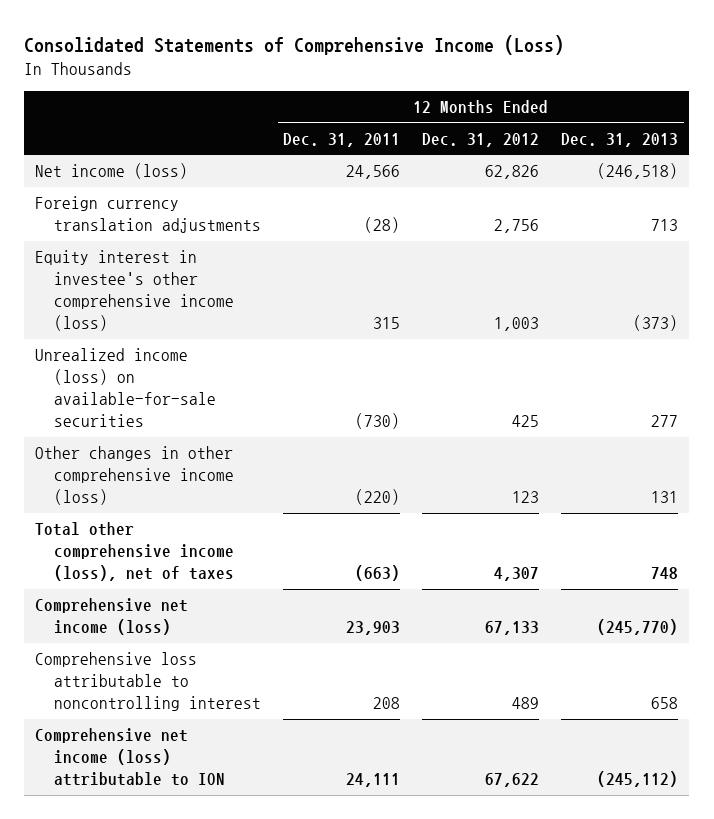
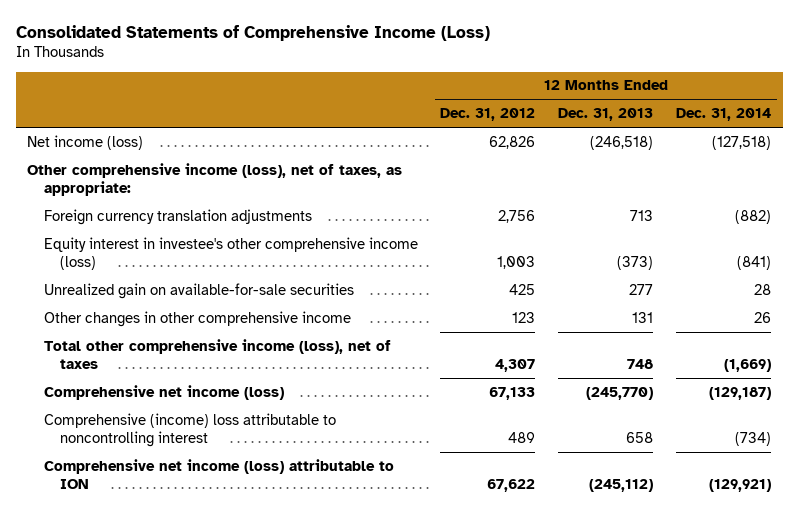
- | 12 Months Ended Dec. 31, 2011 | 12 Months Ended Dec. 31, 2012 | 12 Months Ended Dec. 31, 2013
+ | 12 Months Ended Dec. 31, 2012 | 12 Months Ended Dec. 31, 2013 | 12 Months Ended Dec. 31, 2014
+ Other comprehensive income (loss), net of taxes, as appropriate:
- Unrealized income (loss) on available-for-sale securities | (730) | 425 | 277
- Other changes in other comprehensive income (loss) | (220) | 123 | 131
+ Unrealized gain on available-for-sale securities | 425 | 277 | 28
+ Other changes in other comprehensive income | 123 | 131 | 26
- Comprehensive loss attributable to noncontrolling interest | 208 | 489 | 658
+ Comprehensive (income) loss attributable to noncontrolling interest | 489 | 658 | (734)

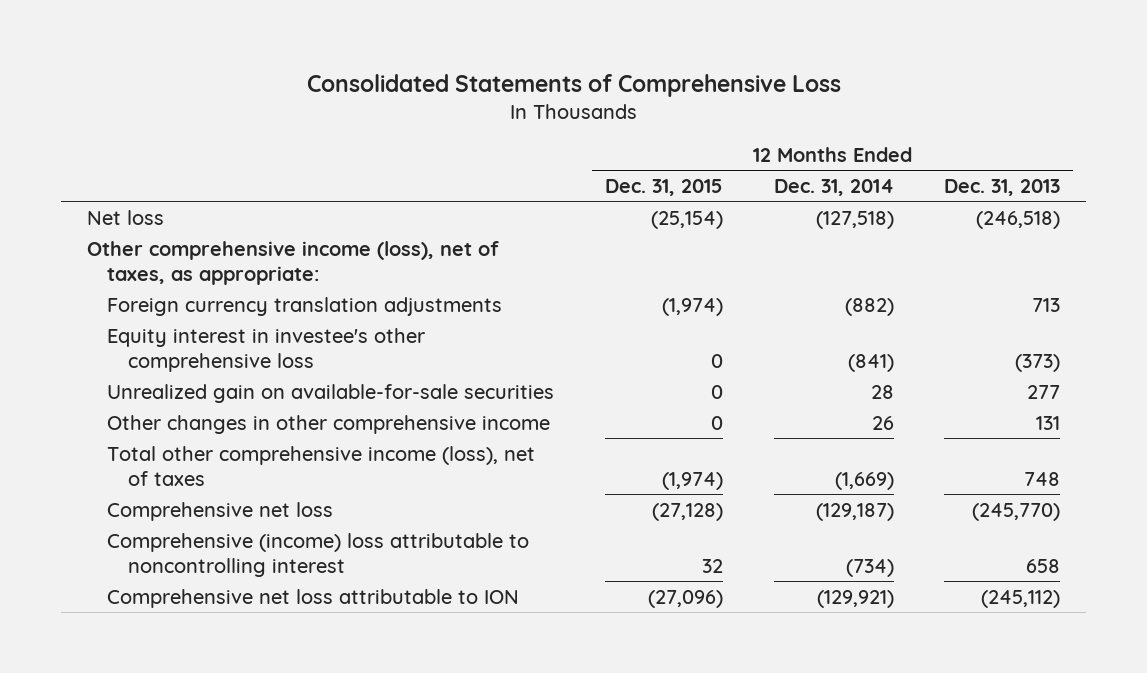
- Consolidated Statements of Comprehensive Income (Loss)
+ Consolidated Statements of Comprehensive Loss
- | 12 Months Ended Dec. 31, 2012 | 12 Months Ended Dec. 31, 2013 | 12 Months Ended Dec. 31, 2014
+ | 12 Months Ended Dec. 31, 2015 | 12 Months Ended Dec. 31, 2014 | 12 Months Ended Dec. 31, 2013
- Net income (loss) | 62,826 | (246,518) | (127,518)
+ Net loss | (25,154) | (127,518) | (246,518)
- Equity interest in investee's other comprehensive income (loss) | 1,003 | (373) | (841)
+ Equity interest in investee's other comprehensive loss | 0 | (841) | (373)
- Comprehensive net income (loss) | 67,133 | (245,770) | (129,187)
+ Comprehensive net loss | (27,128) | (129,187) | (245,770)
- Comprehensive net income (loss) attributable to ION | 67,622 | (245,112) | (129,921)
+ Comprehensive net loss attributable to ION | (27,096) | (129,921) | (245,112)

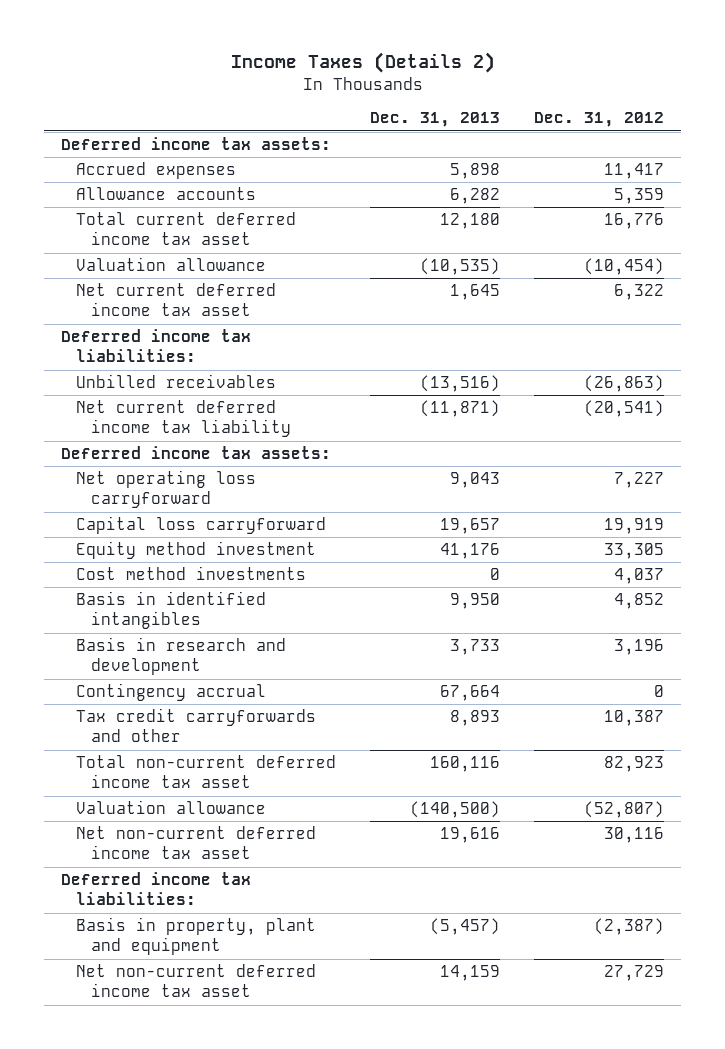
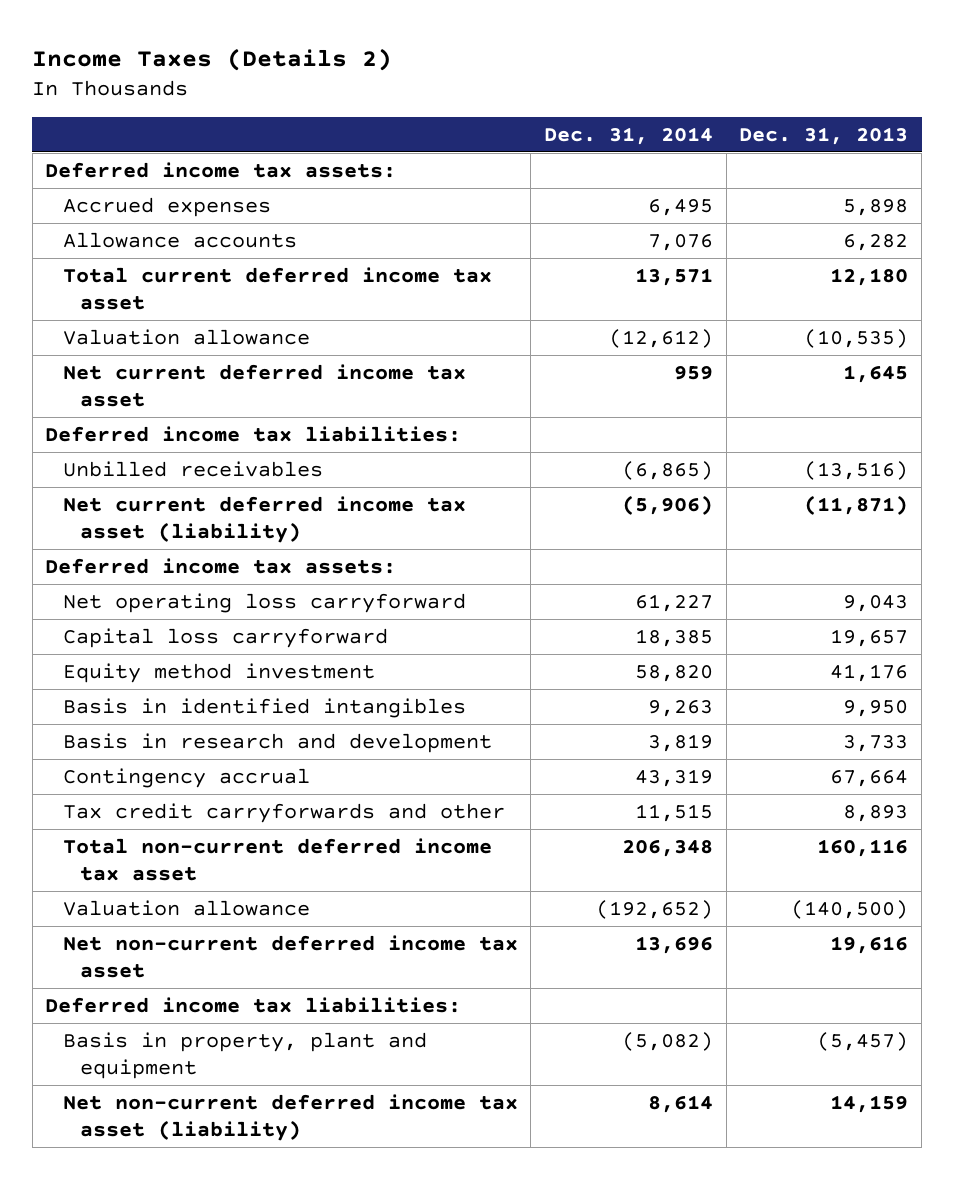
- | Dec. 31, 2013 | Dec. 31, 2012
+ | Dec. 31, 2014 | Dec. 31, 2013
- Net current deferred income tax liability | (11,871) | (20,541)
+ Net current deferred income tax asset (liability) | (5,906) | (11,871)
- Cost method investments | 0 | 4,037
- Net non-current deferred income tax asset | 14,159 | 27,729
+ Net non-current deferred income tax asset (liability) | 8,614 | 14,159

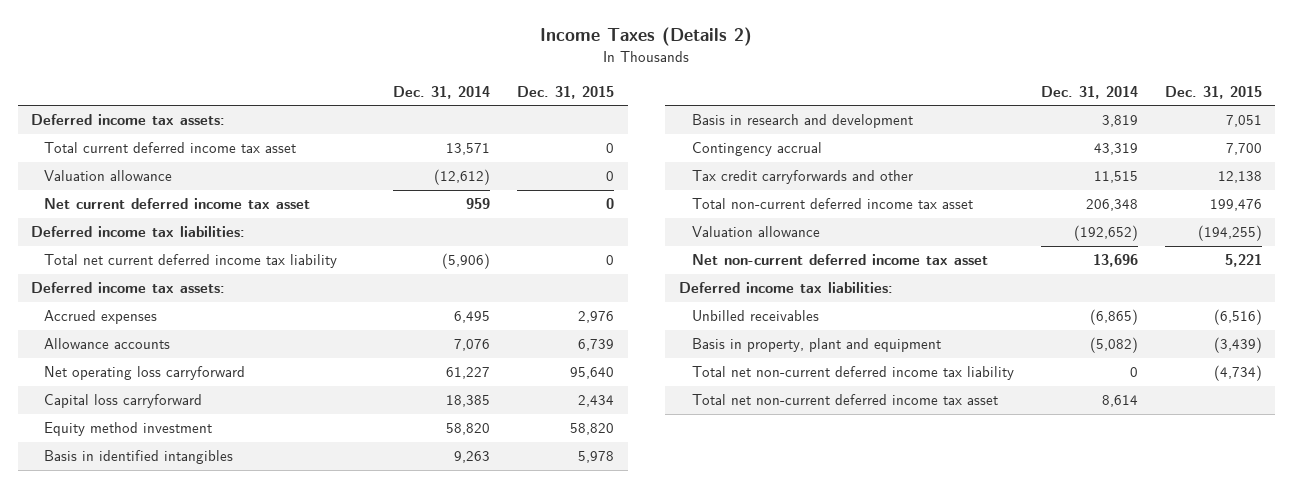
- | Dec. 31, 2014 | Dec. 31, 2013
+ | Dec. 31, 2014 | Dec. 31, 2015
- Net current deferred income tax asset (liability) | (5,906) | (11,871)
+ Total net current deferred income tax liability | (5,906) | 0
moved down: Accrued expenses | 6,495 | 2,976
moved down: Allowance accounts | 7,076 | 6,739
moved down: Unbilled receivables | (6,865) | (6,516)
- Net non-current deferred income tax asset (liability) | 8,614 | 14,159
+ Total net non-current deferred income tax liability | 0 | (4,734)
+ Total net non-current deferred income tax asset | 8,614 |

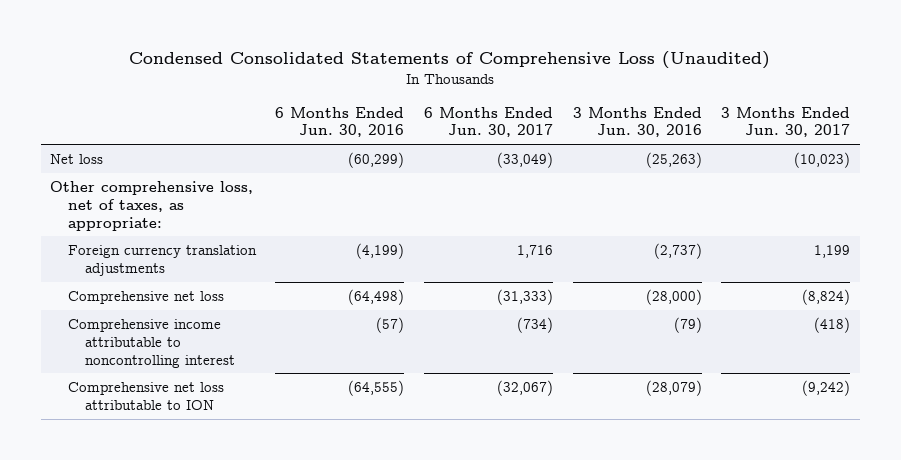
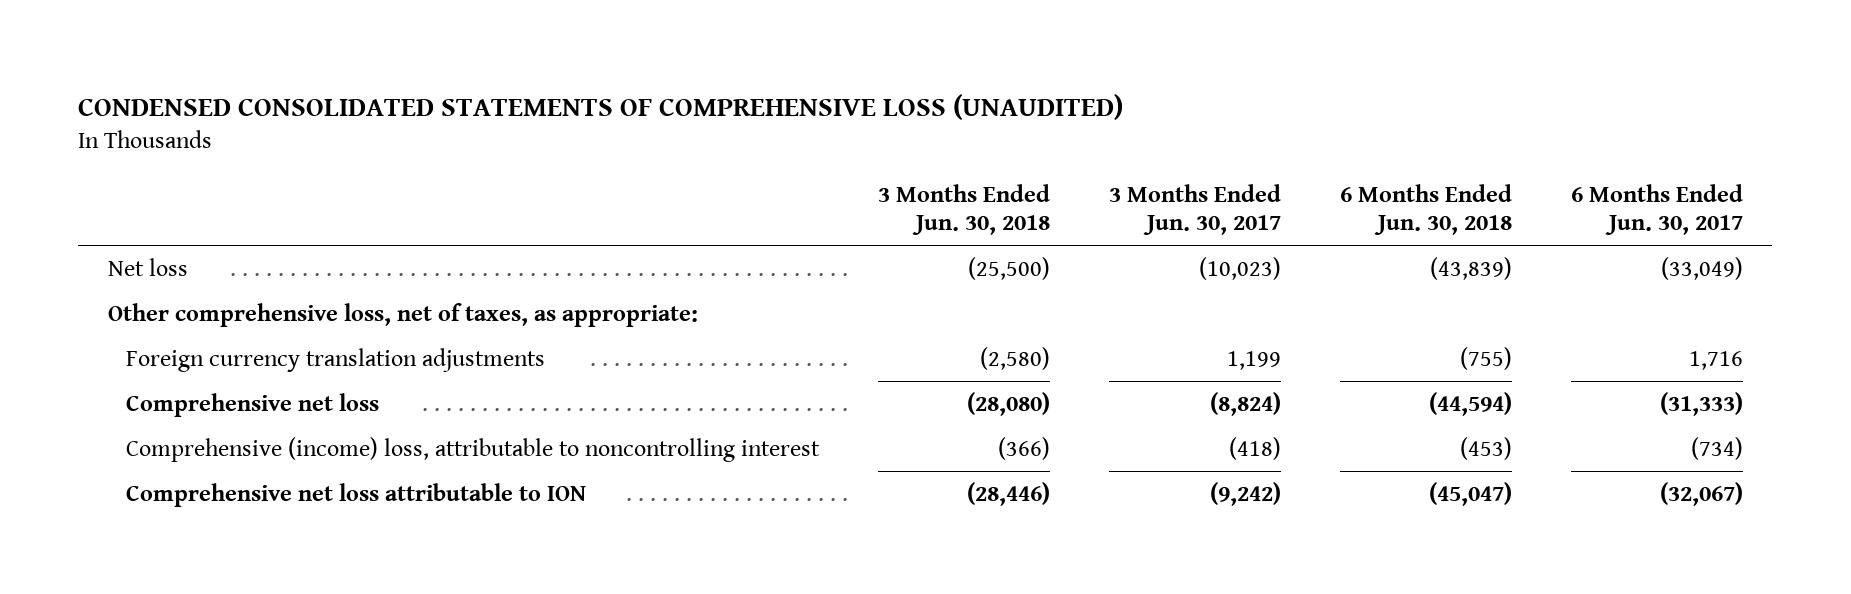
- Condensed Consolidated Statements of Comprehensive Loss (Unaudited)
+ CONDENSED CONSOLIDATED STATEMENTS OF COMPREHENSIVE LOSS (UNAUDITED)
- | 6 Months Ended Jun. 30, 2016 | 6 Months Ended Jun. 30, 2017 | 3 Months Ended Jun. 30, 2016 | 3 Months Ended Jun. 30, 2017
+ | 3 Months Ended Jun. 30, 2018 | 3 Months Ended Jun. 30, 2017 | 6 Months Ended Jun. 30, 2018 | 6 Months Ended Jun. 30, 2017
- Comprehensive income attributable to noncontrolling interest | (57) | (734) | (79) | (418)
+ Comprehensive (income) loss, attributable to noncontrolling interest | (366) | (418) | (453) | (734)

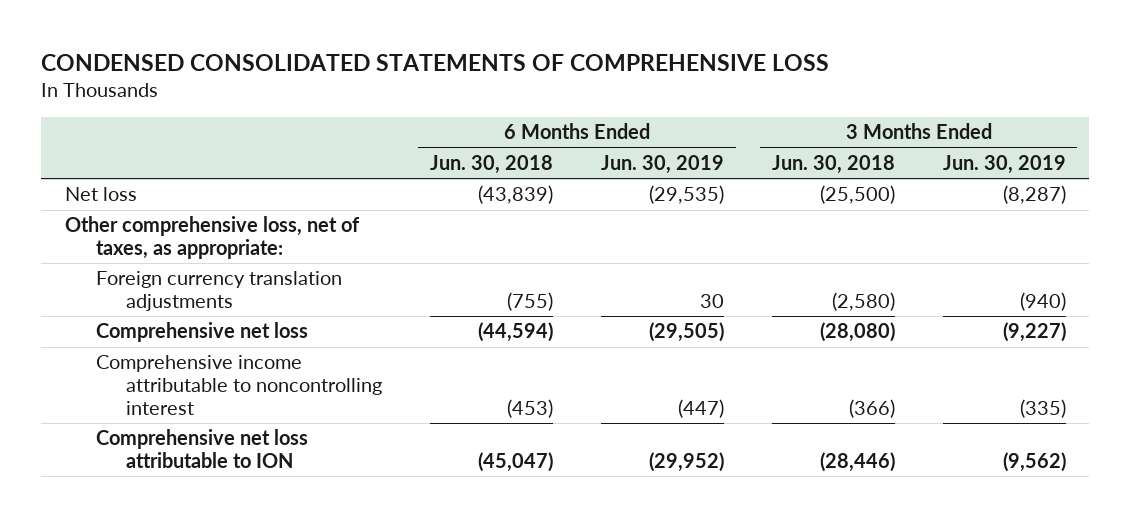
- CONDENSED CONSOLIDATED STATEMENTS OF COMPREHENSIVE LOSS (UNAUDITED)
+ CONDENSED CONSOLIDATED STATEMENTS OF COMPREHENSIVE LOSS
- | 3 Months Ended Jun. 30, 2018 | 3 Months Ended Jun. 30, 2017 | 6 Months Ended Jun. 30, 2018 | 6 Months Ended Jun. 30, 2017
+ | 6 Months Ended Jun. 30, 2018 | 6 Months Ended Jun. 30, 2019 | 3 Months Ended Jun. 30, 2018 | 3 Months Ended Jun. 30, 2019
- Comprehensive (income) loss, attributable to noncontrolling interest | (366) | (418) | (453) | (734)
+ Comprehensive income attributable to noncontrolling interest | (453) | (447) | (366) | (335)

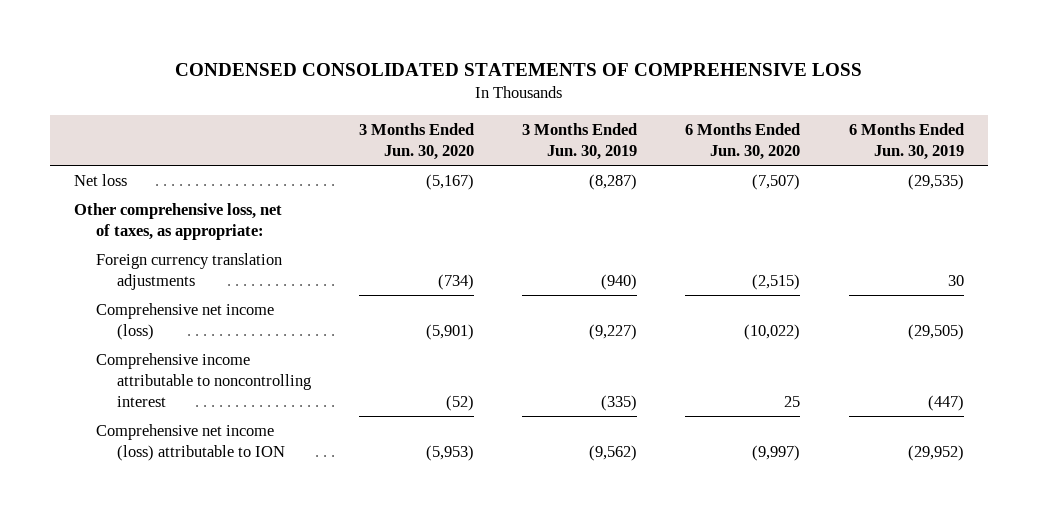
- | 6 Months Ended Jun. 30, 2018 | 6 Months Ended Jun. 30, 2019 | 3 Months Ended Jun. 30, 2018 | 3 Months Ended Jun. 30, 2019
+ | 3 Months Ended Jun. 30, 2020 | 3 Months Ended Jun. 30, 2019 | 6 Months Ended Jun. 30, 2020 | 6 Months Ended Jun. 30, 2019
- Comprehensive net loss | (44,594) | (29,505) | (28,080) | (9,227)
+ Comprehensive net income (loss) | (5,901) | (9,227) | (10,022) | (29,505)
- Comprehensive net loss attributable to ION | (45,047) | (29,952) | (28,446) | (9,562)
+ Comprehensive net income (loss) attributable to ION | (5,953) | (9,562) | (9,997) | (29,952)

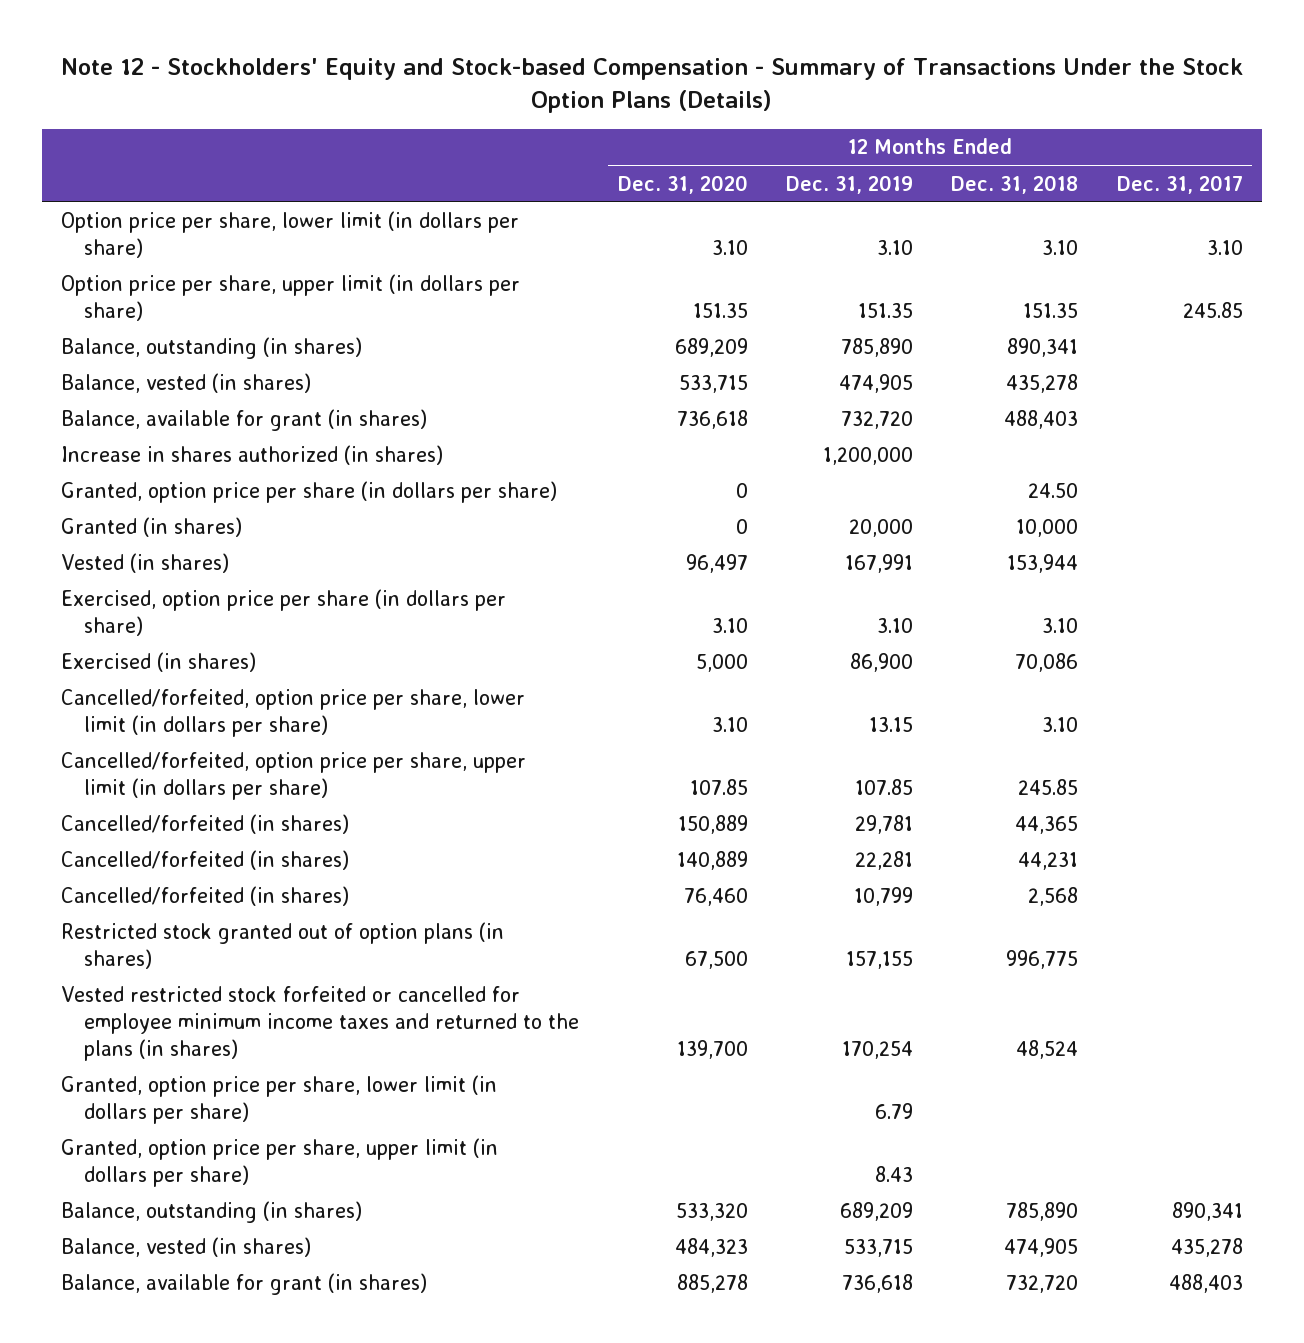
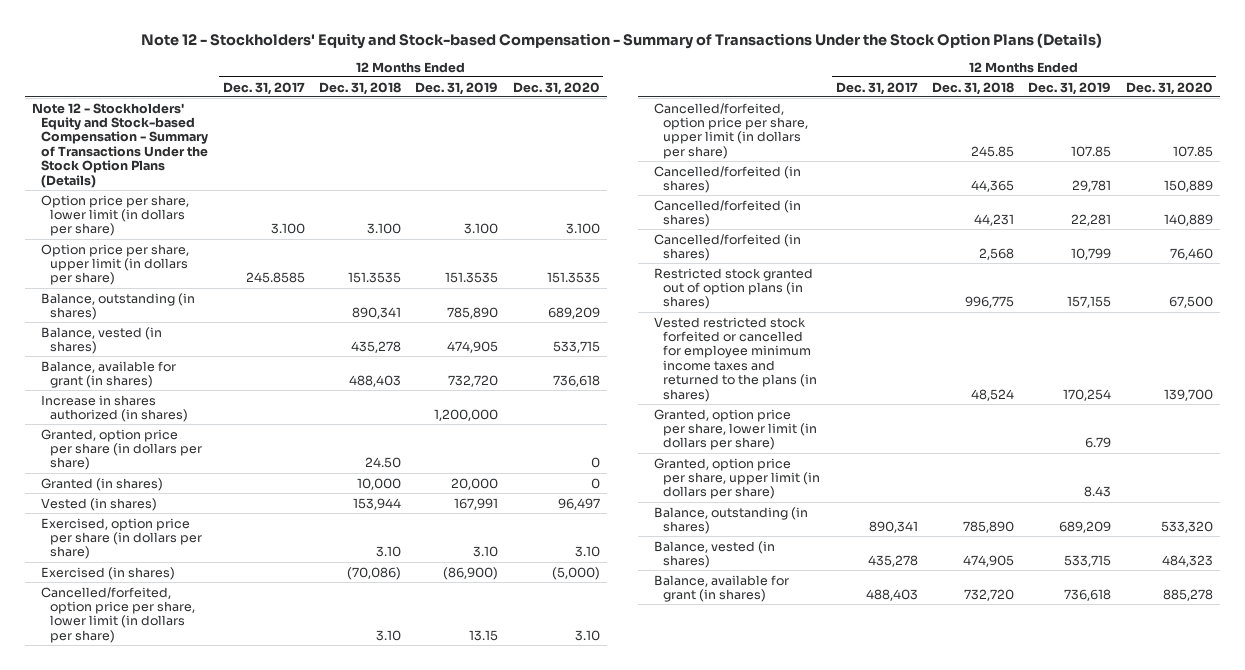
- | 12 Months Ended Dec. 31, 2020 | 12 Months Ended Dec. 31, 2019 | 12 Months Ended Dec. 31, 2018 | 12 Months Ended Dec. 31, 2017
+ | 12 Months Ended Dec. 31, 2017 | 12 Months Ended Dec. 31, 2018 | 12 Months Ended Dec. 31, 2019 | 12 Months Ended Dec. 31, 2020
- Option price per share, lower limit (in dollars per share) | 3.10 | 3.10 | 3.10 | 3.10
- Option price per share, upper limit (in dollars per share) | 151.35 | 151.35 | 151.35 | 245.85
+ Note 12 - Stockholders' Equity and Stock-based Compensation - Summary of Transactions Under the Stock Option Plans (Details)
+ Option price per share, lower limit (in dollars per share) | 3.100 | 3.100 | 3.100 | 3.100
+ Option price per share, upper limit (in dollars per share) | 245.8585 | 151.3535 | 151.3535 | 151.3535
- Exercised (in shares) | 5,000 | 86,900 | 70,086 |
+ Exercised (in shares) | | (70,086) | (86,900) | (5,000)

